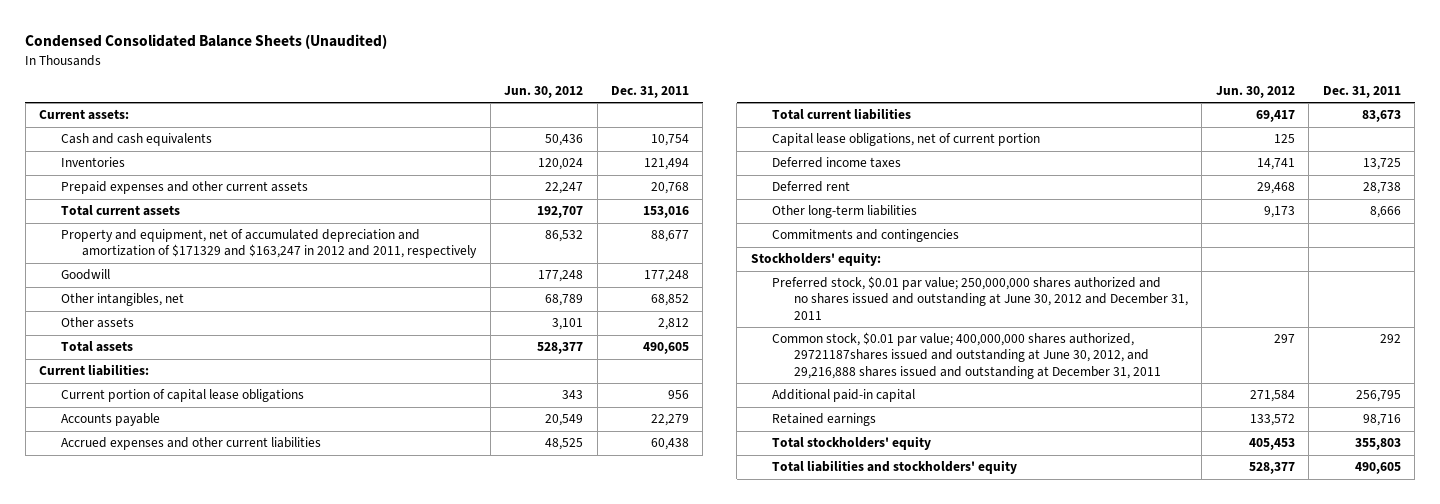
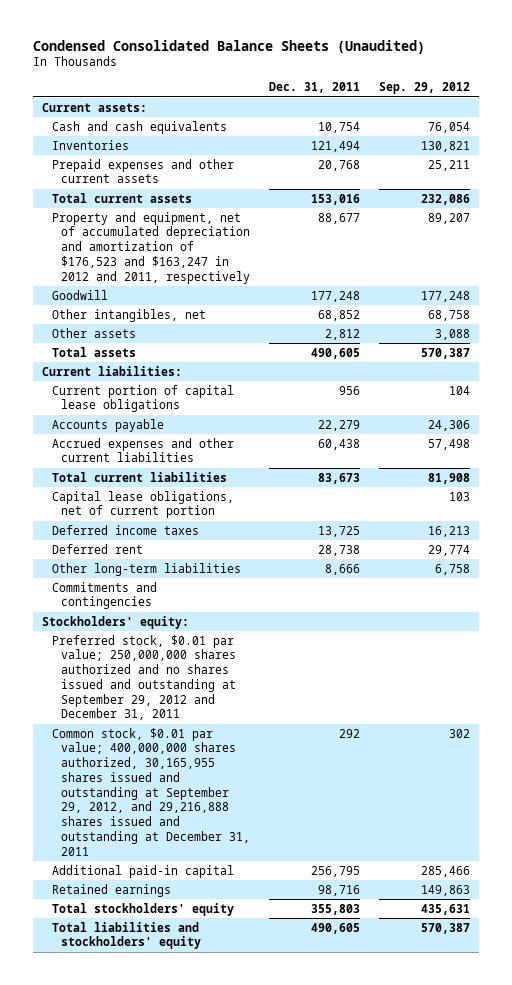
- | Jun. 30, 2012 | Dec. 31, 2011
+ | Dec. 31, 2011 | Sep. 29, 2012
- Property and equipment, net of accumulated depreciation and amortization of $171329 and $163,247 in 2012 and 2011, respectively | 86,532 | 88,677
+ Property and equipment, net of accumulated depreciation and amortization of $176,523 and $163,247 in 2012 and 2011, respectively | 88,677 | 89,207
- Preferred stock, $0.01 par value; 250,000,000 shares authorized and no shares issued and outstanding at June 30, 2012 and December 31, 2011
- Common stock, $0.01 par value; 400,000,000 shares authorized, 29721187shares issued and outstanding at June 30, 2012, and 29,216,888 shares issued and outstanding at December 31, 2011 | 297 | 292
+ Preferred stock, $0.01 par value; 250,000,000 shares authorized and no shares issued and outstanding at September 29, 2012 and December 31, 2011
+ Common stock, $0.01 par value; 400,000,000 shares authorized, 30,165,955 shares issued and outstanding at September 29, 2012, and 29,216,888 shares issued and outstanding at December 31, 2011 | 292 | 302

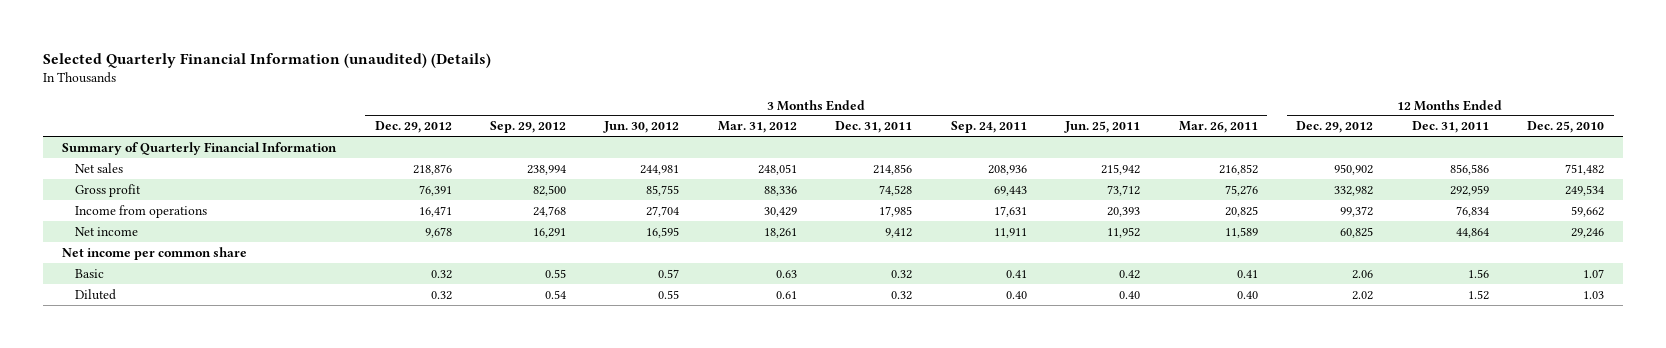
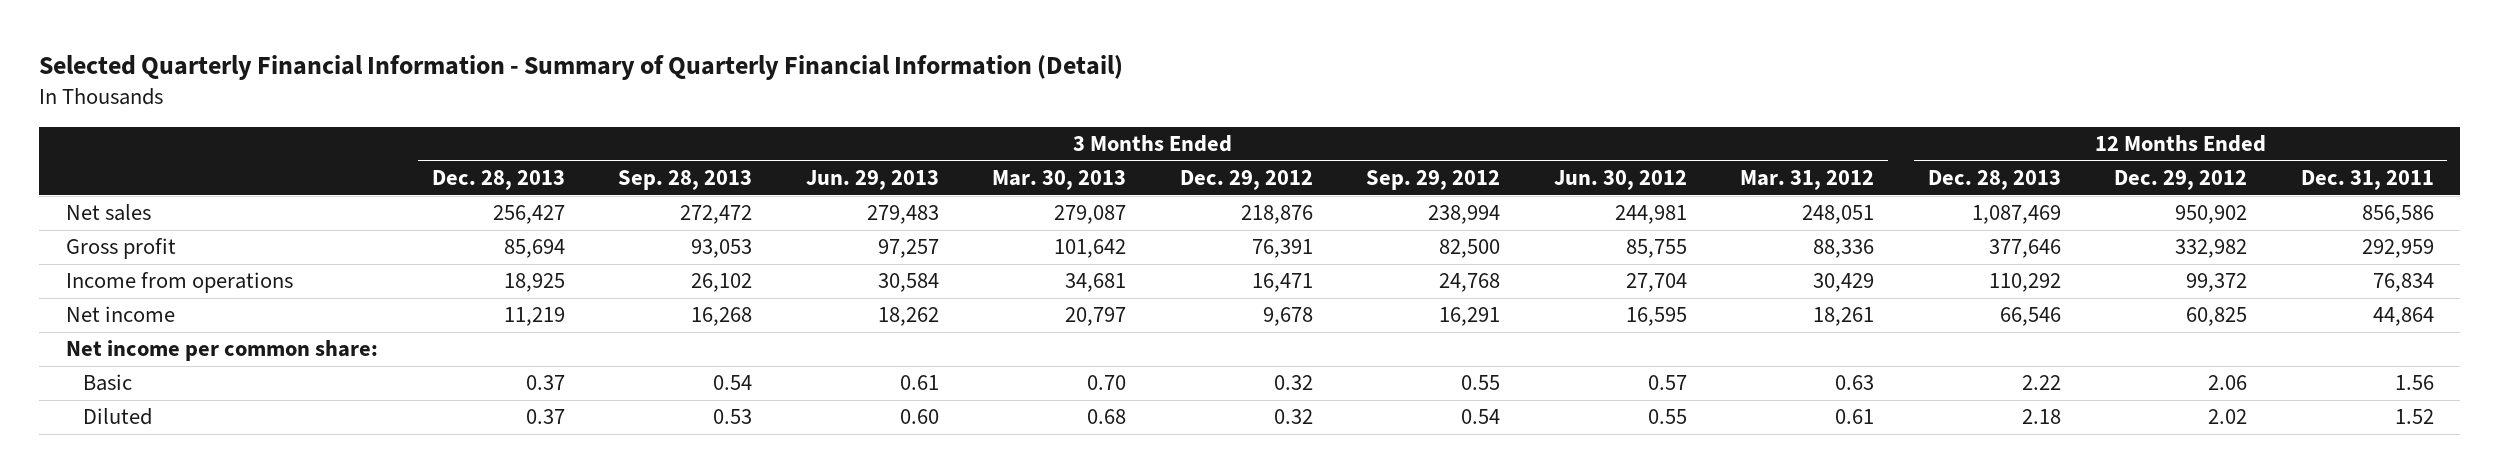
- Selected Quarterly Financial Information (unaudited) (Details)
+ Selected Quarterly Financial Information - Summary of Quarterly Financial Information (Detail)
- | 3 Months Ended Dec. 29, 2012 | 3 Months Ended Sep. 29, 2012 | 3 Months Ended Jun. 30, 2012 | 3 Months Ended Mar. 31, 2012 | 3 Months Ended Dec. 31, 2011 | 3 Months Ended Sep. 24, 2011 | 3 Months Ended Jun. 25, 2011 | 3 Months Ended Mar. 26, 2011 | 12 Months Ended Dec. 29, 2012 | 12 Months Ended Dec. 31, 2011 | 12 Months Ended Dec. 25, 2010
+ | 3 Months Ended Dec. 28, 2013 | 3 Months Ended Sep. 28, 2013 | 3 Months Ended Jun. 29, 2013 | 3 Months Ended Mar. 30, 2013 | 3 Months Ended Dec. 29, 2012 | 3 Months Ended Sep. 29, 2012 | 3 Months Ended Jun. 30, 2012 | 3 Months Ended Mar. 31, 2012 | 12 Months Ended Dec. 28, 2013 | 12 Months Ended Dec. 29, 2012 | 12 Months Ended Dec. 31, 2011
- Summary of Quarterly Financial Information
- Net income per common share
+ Net income per common share:

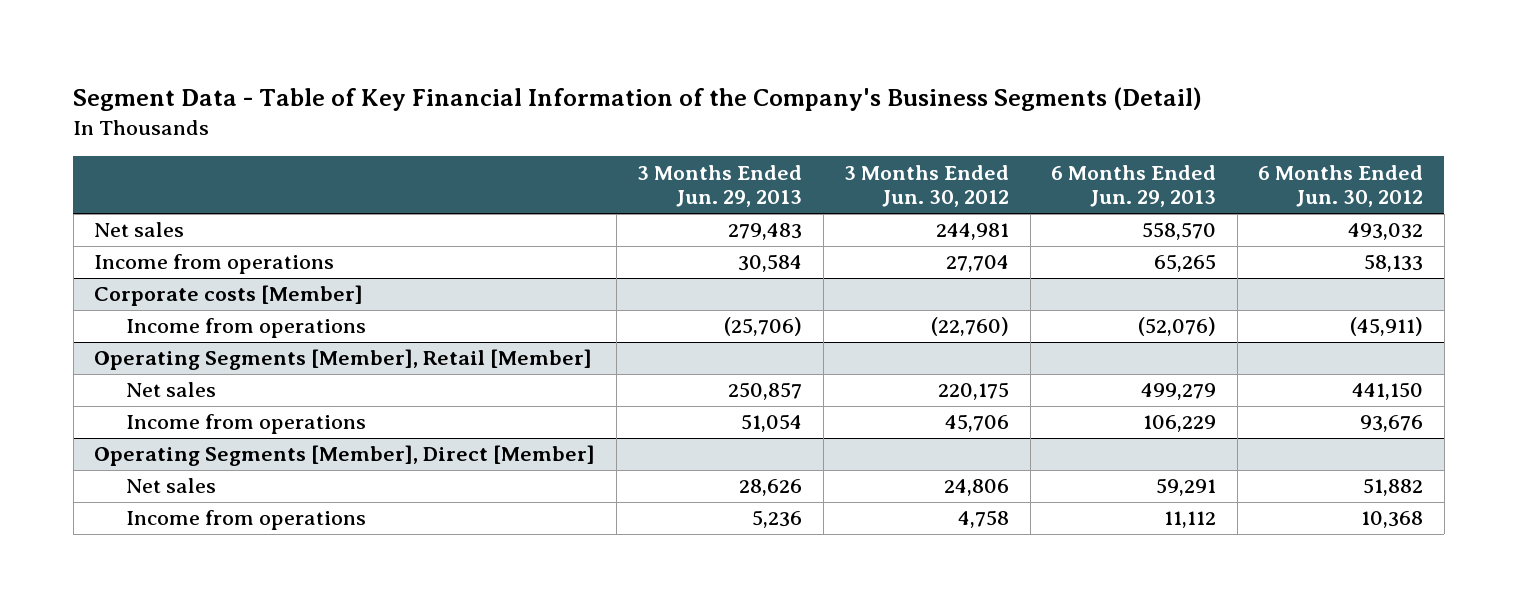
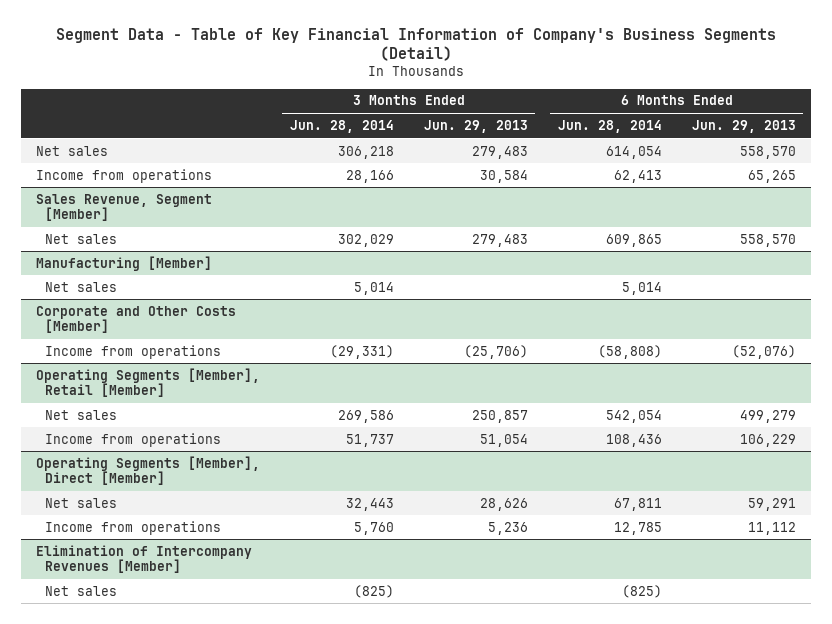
- Segment Data - Table of Key Financial Information of the Company's Business Segments (Detail)
+ Segment Data - Table of Key Financial Information of Company's Business Segments (Detail)
- | 3 Months Ended Jun. 29, 2013 | 3 Months Ended Jun. 30, 2012 | 6 Months Ended Jun. 29, 2013 | 6 Months Ended Jun. 30, 2012
+ | 3 Months Ended Jun. 28, 2014 | 3 Months Ended Jun. 29, 2013 | 6 Months Ended Jun. 28, 2014 | 6 Months Ended Jun. 29, 2013
- Corporate costs [Member]
+ Sales Revenue, Segment [Member]
+ Net sales | 302,029 | 279,483 | 609,865 | 558,570
+ Manufacturing [Member]
+ Net sales | 5,014 | | 5,014 |
+ Corporate and Other Costs [Member]
+ Elimination of Intercompany Revenues [Member]
+ Net sales | (825) | | (825) |

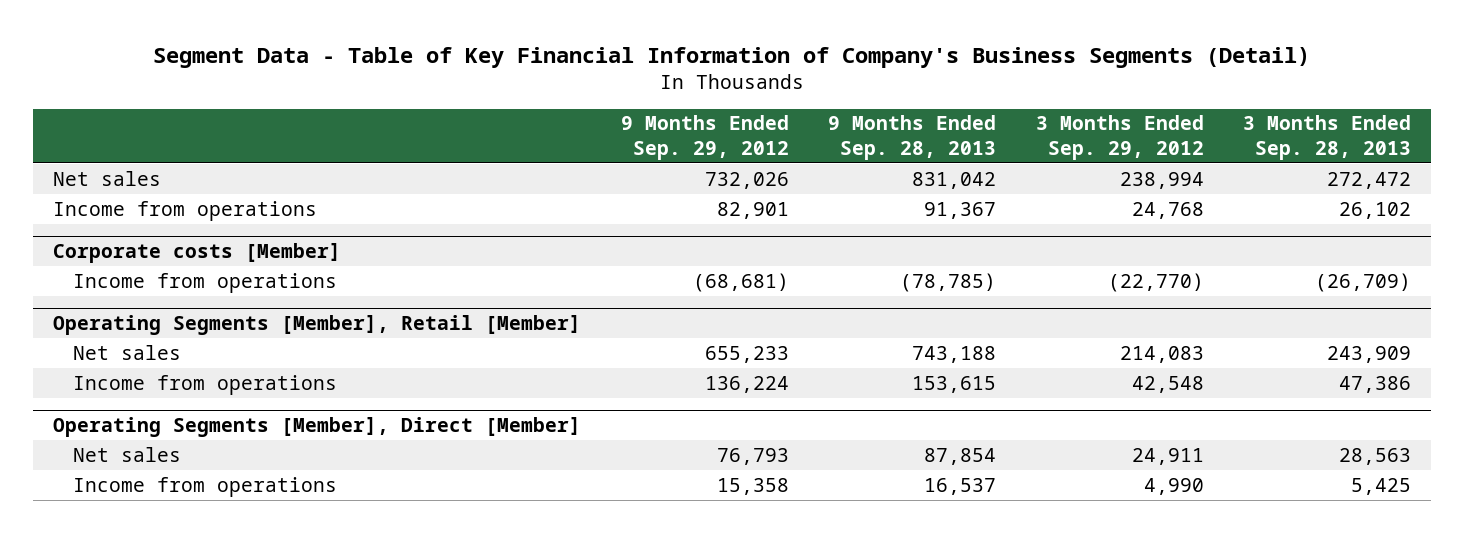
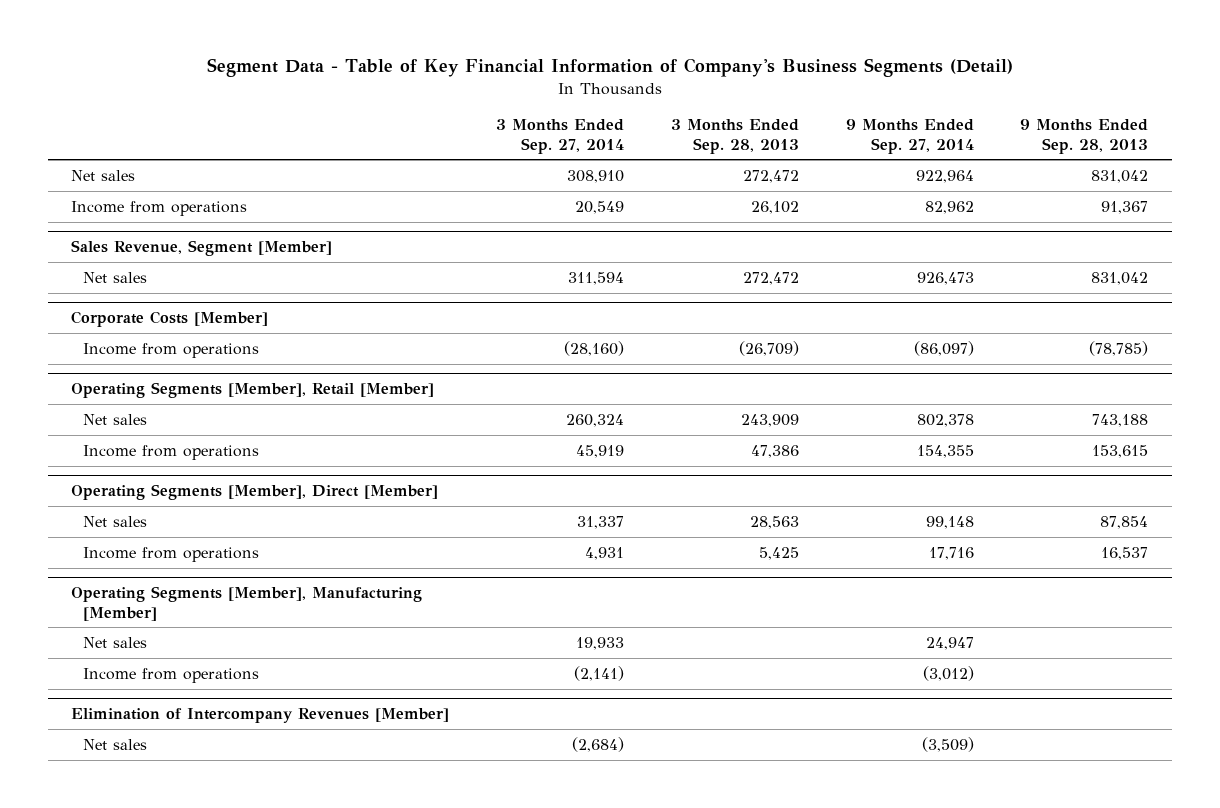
- | 9 Months Ended Sep. 29, 2012 | 9 Months Ended Sep. 28, 2013 | 3 Months Ended Sep. 29, 2012 | 3 Months Ended Sep. 28, 2013
+ | 3 Months Ended Sep. 27, 2014 | 3 Months Ended Sep. 28, 2013 | 9 Months Ended Sep. 27, 2014 | 9 Months Ended Sep. 28, 2013
- Corporate costs [Member]
+ Sales Revenue, Segment [Member]
+ Net sales | 311,594 | 272,472 | 926,473 | 831,042
+ Corporate Costs [Member]
+ Operating Segments [Member], Manufacturing [Member]
+ Net sales | 19,933 | | 24,947 |
+ Income from operations | (2,141) | | (3,012) |
+ Elimination of Intercompany Revenues [Member]
+ Net sales | (2,684) | | (3,509) |

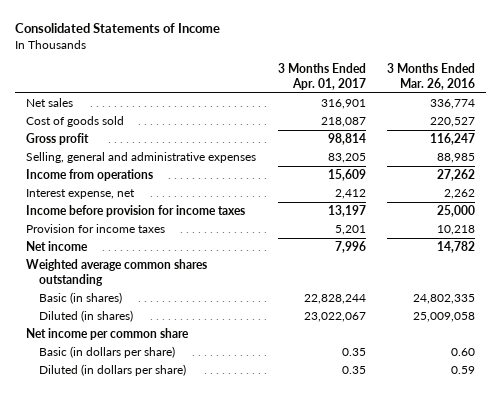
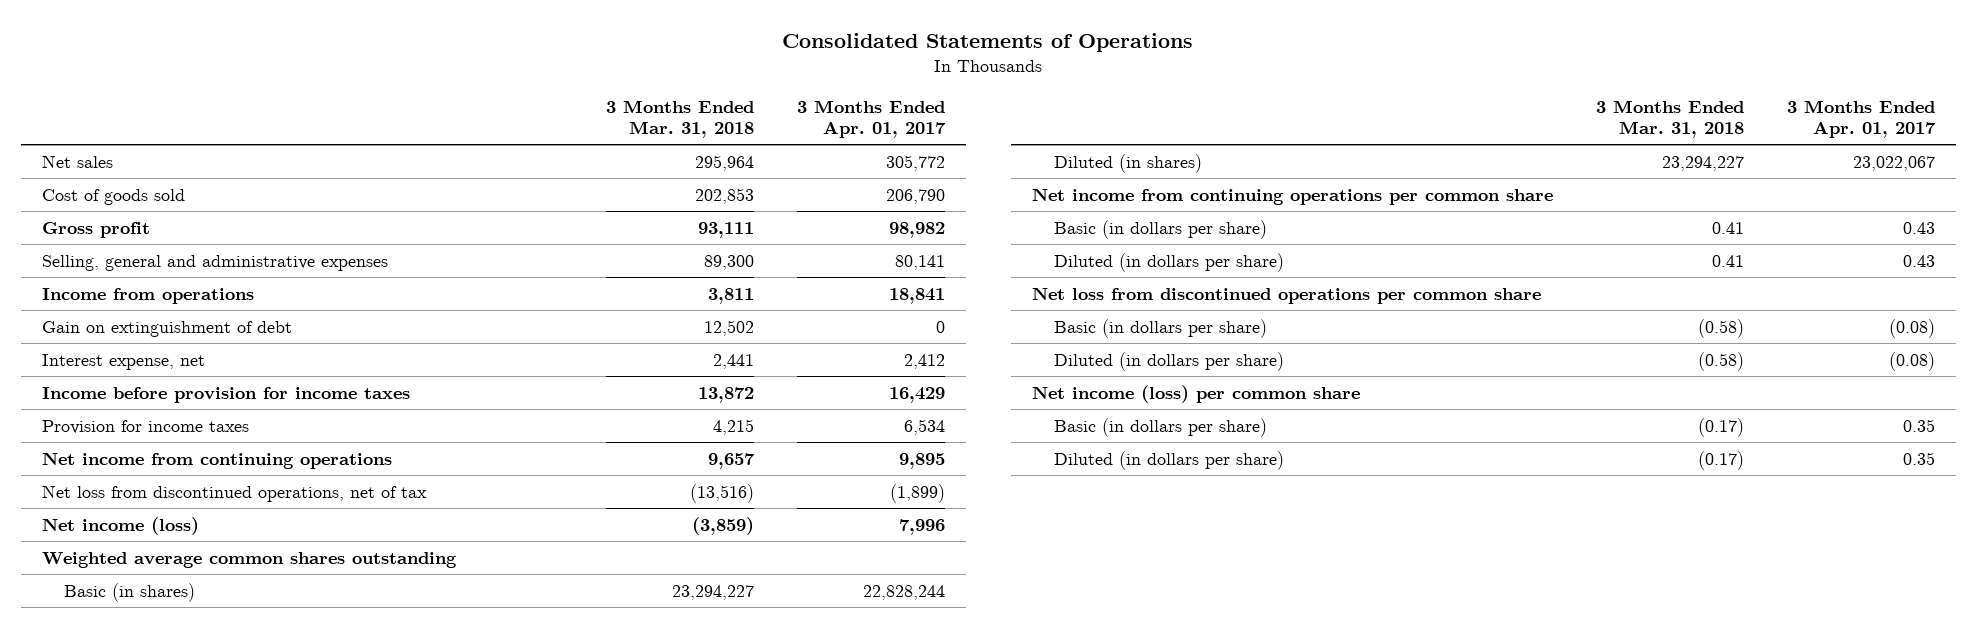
- Consolidated Statements of Income
+ Consolidated Statements of Operations
- | 3 Months Ended Apr. 01, 2017 | 3 Months Ended Mar. 26, 2016
+ | 3 Months Ended Mar. 31, 2018 | 3 Months Ended Apr. 01, 2017
- Net sales | 316,901 | 336,774
- Cost of goods sold | 218,087 | 220,527
- Gross profit | 98,814 | 116,247
- Selling, general and administrative expenses | 83,205 | 88,985
- Income from operations | 15,609 | 27,262
+ Net sales | 295,964 | 305,772
+ Cost of goods sold | 202,853 | 206,790
+ Gross profit | 93,111 | 98,982
+ Selling, general and administrative expenses | 89,300 | 80,141
+ Income from operations | 3,811 | 18,841
+ Gain on extinguishment of debt | 12,502 | 0
- Income before provision for income taxes | 13,197 | 25,000
- Provision for income taxes | 5,201 | 10,218
- Net income | 7,996 | 14,782
+ Income before provision for income taxes | 13,872 | 16,429
+ Provision for income taxes | 4,215 | 6,534
+ Net income from continuing operations | 9,657 | 9,895
+ Net loss from discontinued operations, net of tax | (13,516) | (1,899)
+ Net income (loss) | (3,859) | 7,996
- Net income per common share
+ Net income from continuing operations per common share
+ Basic (in dollars per share) | 0.41 | 0.43
+ Diluted (in dollars per share) | 0.41 | 0.43
+ Net loss from discontinued operations per common share
+ Basic (in dollars per share) | (0.58) | (0.08)
+ Diluted (in dollars per share) | (0.58) | (0.08)
+ Net income (loss) per common share

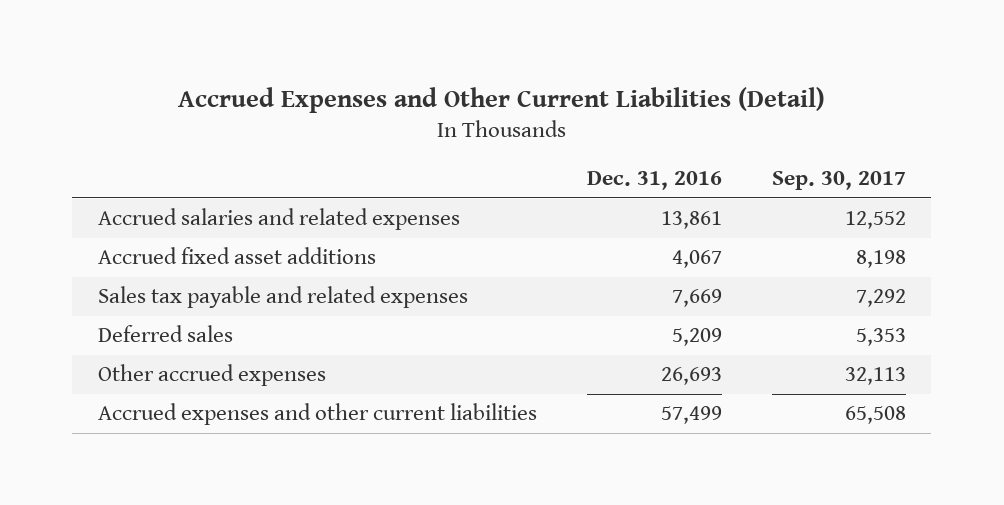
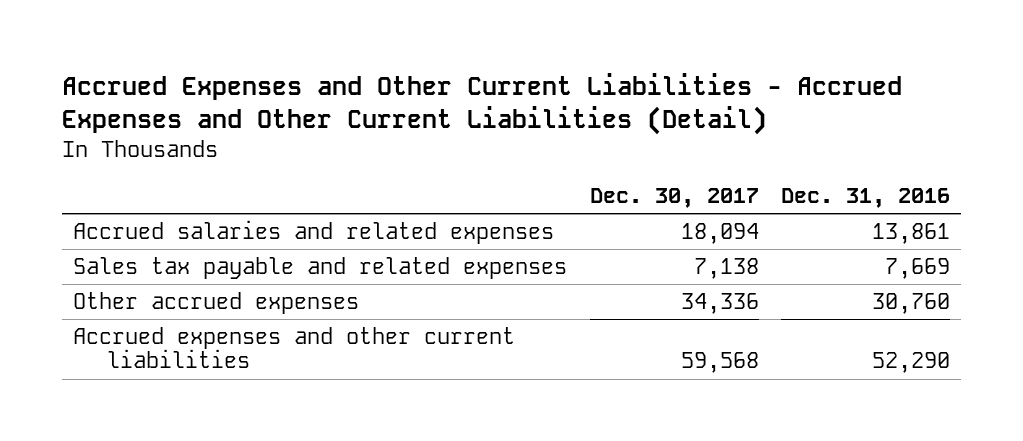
- Accrued Expenses and Other Current Liabilities (Detail)
+ Accrued Expenses and Other Current Liabilities - Accrued Expenses and Other Current Liabilities (Detail)
- | Dec. 31, 2016 | Sep. 30, 2017
+ | Dec. 30, 2017 | Dec. 31, 2016
- Accrued fixed asset additions | 4,067 | 8,198
- Deferred sales | 5,209 | 5,353
- Other accrued expenses | 26,693 | 32,113
- Accrued expenses and other current liabilities | 57,499 | 65,508
+ Other accrued expenses | 34,336 | 30,760
+ Accrued expenses and other current liabilities | 59,568 | 52,290

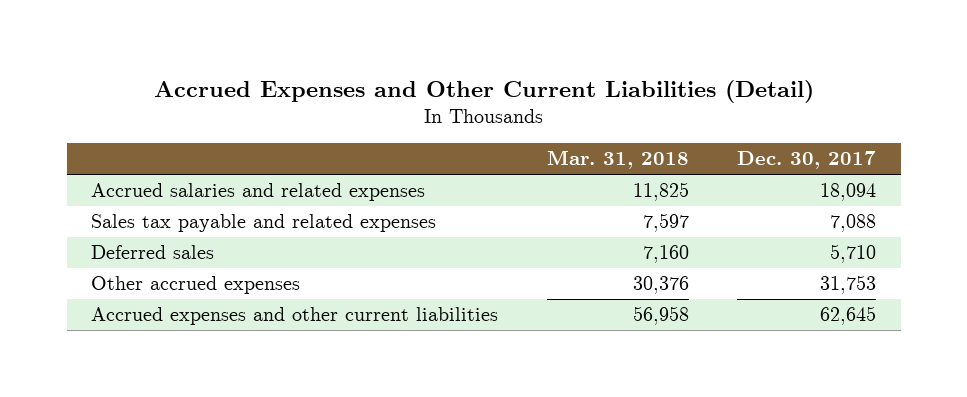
- Accrued Expenses and Other Current Liabilities - Accrued Expenses and Other Current Liabilities (Detail)
+ Accrued Expenses and Other Current Liabilities (Detail)
- | Dec. 30, 2017 | Dec. 31, 2016
+ | Mar. 31, 2018 | Dec. 30, 2017
- Sales tax payable and related expenses | 7,138 | 7,669
- Other accrued expenses | 34,336 | 30,760
- Accrued expenses and other current liabilities | 59,568 | 52,290
+ Sales tax payable and related expenses | 7,597 | 7,088
+ Deferred sales | 7,160 | 5,710
+ Other accrued expenses | 30,376 | 31,753
+ Accrued expenses and other current liabilities | 56,958 | 62,645

